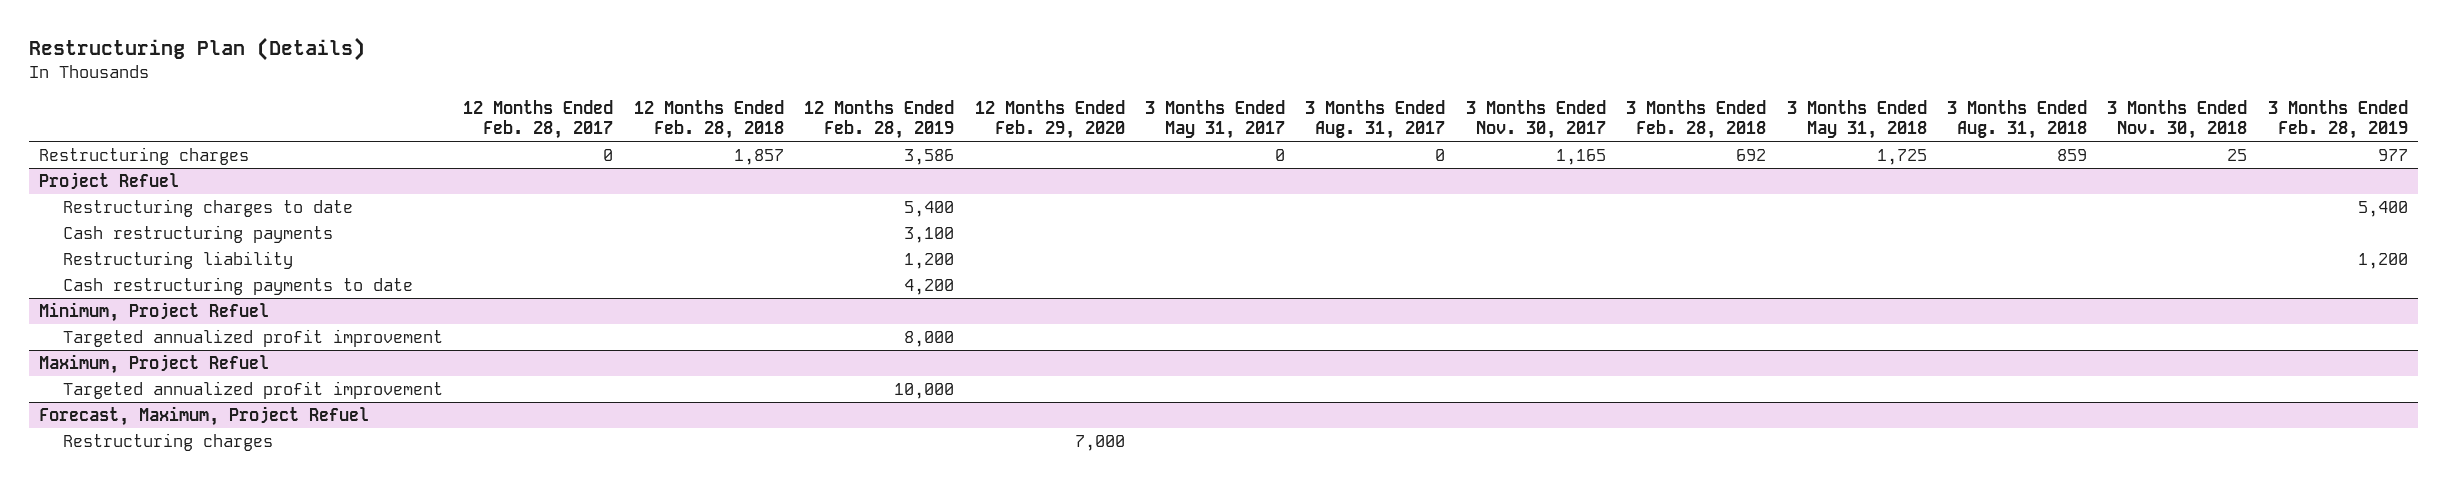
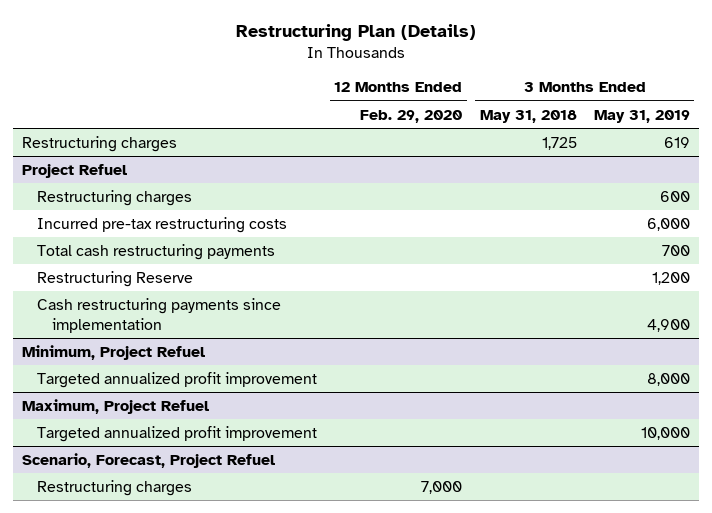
- | 12 Months Ended Feb. 28, 2017 | 12 Months Ended Feb. 28, 2018 | 12 Months Ended Feb. 28, 2019 | 12 Months Ended Feb. 29, 2020 | 3 Months Ended May 31, 2017 | 3 Months Ended Aug. 31, 2017 | 3 Months Ended Nov. 30, 2017 | 3 Months Ended Feb. 28, 2018 | 3 Months Ended May 31, 2018 | 3 Months Ended Aug. 31, 2018 | 3 Months Ended Nov. 30, 2018 | 3 Months Ended Feb. 28, 2019
+ | 12 Months Ended Feb. 29, 2020 | 3 Months Ended May 31, 2018 | 3 Months Ended May 31, 2019
@ Project Refuel
- Restructuring charges to date | | | 5,400 | | | | | | | | | 5,400
- Cash restructuring payments | | | 3,100 | | | | | | | | |
- Restructuring liability | | | 1,200 | | | | | | | | | 1,200
- Cash restructuring payments to date | | | 4,200 | | | | | | | | |
+ Restructuring charges | | | 600
+ Incurred pre-tax restructuring costs | | | 6,000
+ Total cash restructuring payments | | | 700
+ Restructuring Reserve | | | 1,200
+ Cash restructuring payments since implementation | | | 4,900
- Forecast, Maximum, Project Refuel
+ Scenario, Forecast, Project Refuel

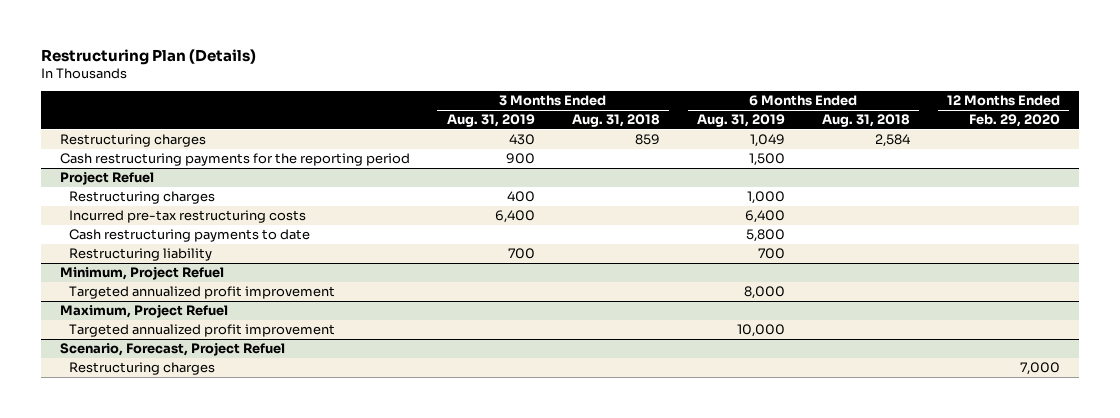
- | 12 Months Ended Feb. 29, 2020 | 3 Months Ended May 31, 2018 | 3 Months Ended May 31, 2019
+ | 3 Months Ended Aug. 31, 2019 | 3 Months Ended Aug. 31, 2018 | 6 Months Ended Aug. 31, 2019 | 6 Months Ended Aug. 31, 2018 | 12 Months Ended Feb. 29, 2020
+ Cash restructuring payments for the reporting period | 900 | | 1,500 | |
@ Project Refuel
- Total cash restructuring payments | | | 700
- Restructuring Reserve | | | 1,200
- Cash restructuring payments since implementation | | | 4,900
+ Cash restructuring payments to date | | | 5,800 | |
+ Restructuring liability | 700 | | 700 | |

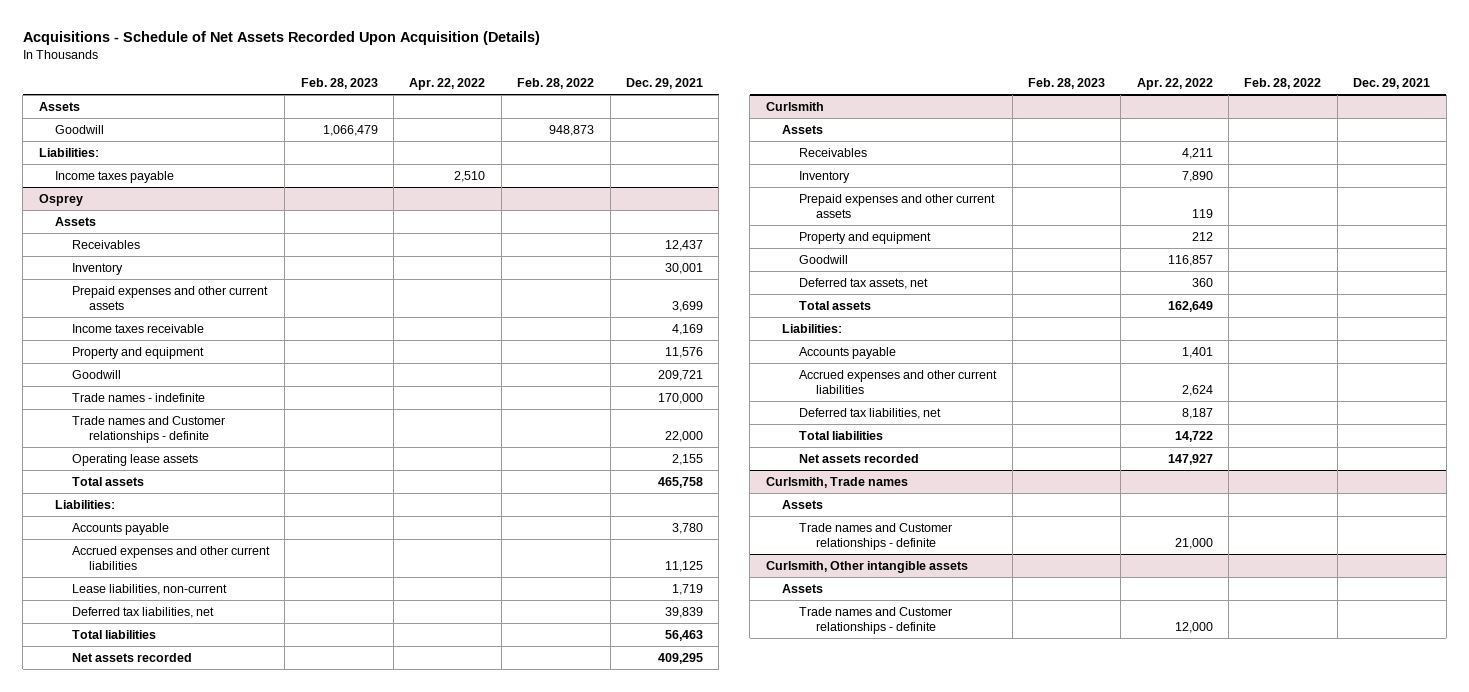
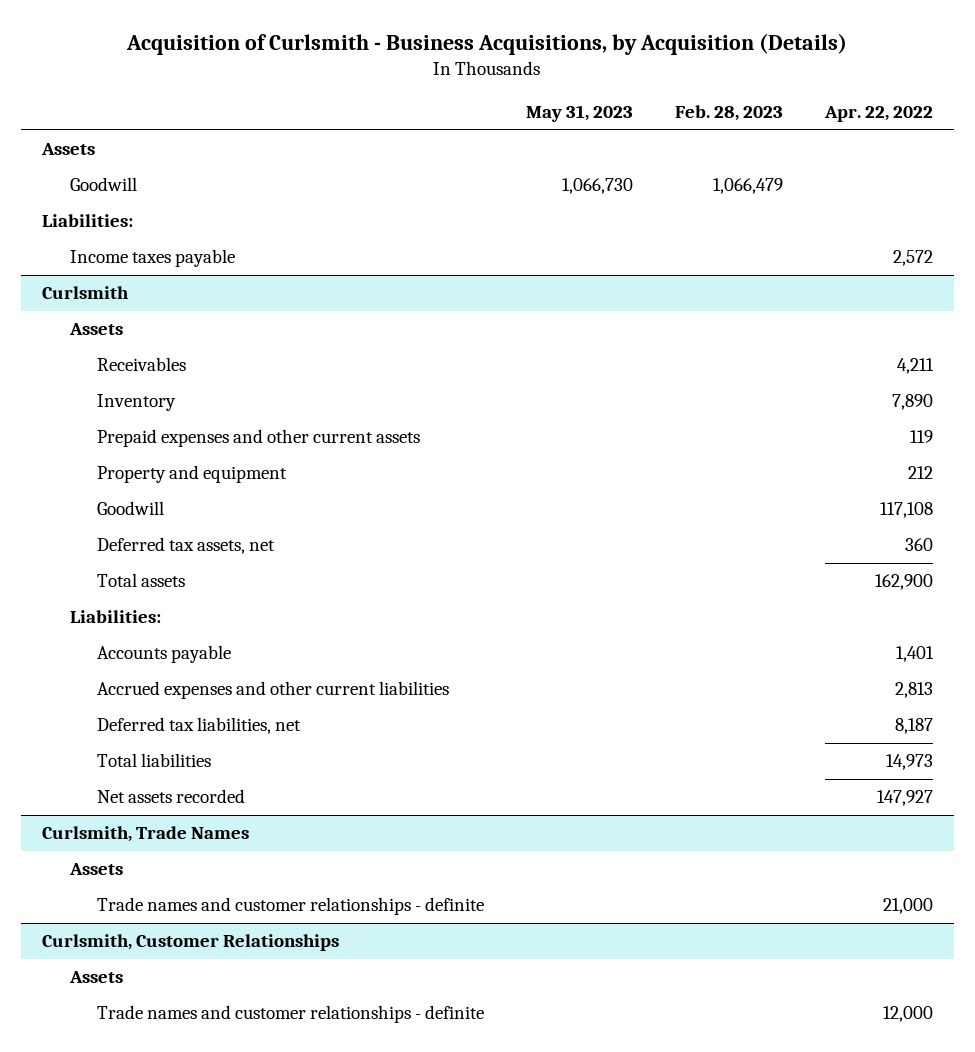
- Acquisitions - Schedule of Net Assets Recorded Upon Acquisition (Details)
+ Acquisition of Curlsmith - Business Acquisitions, by Acquisition (Details)
- | Feb. 28, 2023 | Apr. 22, 2022 | Feb. 28, 2022 | Dec. 29, 2021
+ | May 31, 2023 | Feb. 28, 2023 | Apr. 22, 2022
- Income taxes payable | | 2,510 | |
- Osprey
- Assets
- Receivables | | | | 12,437
- Inventory | | | | 30,001
- Prepaid expenses and other current assets | | | | 3,699
- Income taxes receivable | | | | 4,169
- Property and equipment | | | | 11,576
- Goodwill | | | | 209,721
- Trade names - indefinite | | | | 170,000
- Trade names and Customer relationships - definite | | | | 22,000
- Operating lease assets | | | | 2,155
- Total assets | | | | 465,758
- Liabilities:
- Accounts payable | | | | 3,780
- Accrued expenses and other current liabilities | | | | 11,125
- Lease liabilities, non-current | | | | 1,719
- Deferred tax liabilities, net | | | | 39,839
- Total liabilities | | | | 56,463
- Net assets recorded | | | | 409,295
+ Income taxes payable | | | 2,572
@ Curlsmith
- Goodwill | | 116,857 | |
+ Goodwill | | | 117,108
- Total assets | | 162,649 | |
+ Total assets | | | 162,900
- Accrued expenses and other current liabilities | | 2,624 | |
+ Accrued expenses and other current liabilities | | | 2,813
- Total liabilities | | 14,722 | |
+ Total liabilities | | | 14,973
- Curlsmith, Trade names
+ Curlsmith, Trade Names
- Trade names and Customer relationships - definite | | 21,000 | |
- Curlsmith, Other intangible assets
- Assets
- Trade names and Customer relationships - definite | | 12,000 | |
+ Trade names and customer relationships - definite | | | 21,000
+ Curlsmith, Customer Relationships
+ Assets
+ Trade names and customer relationships - definite | | | 12,000

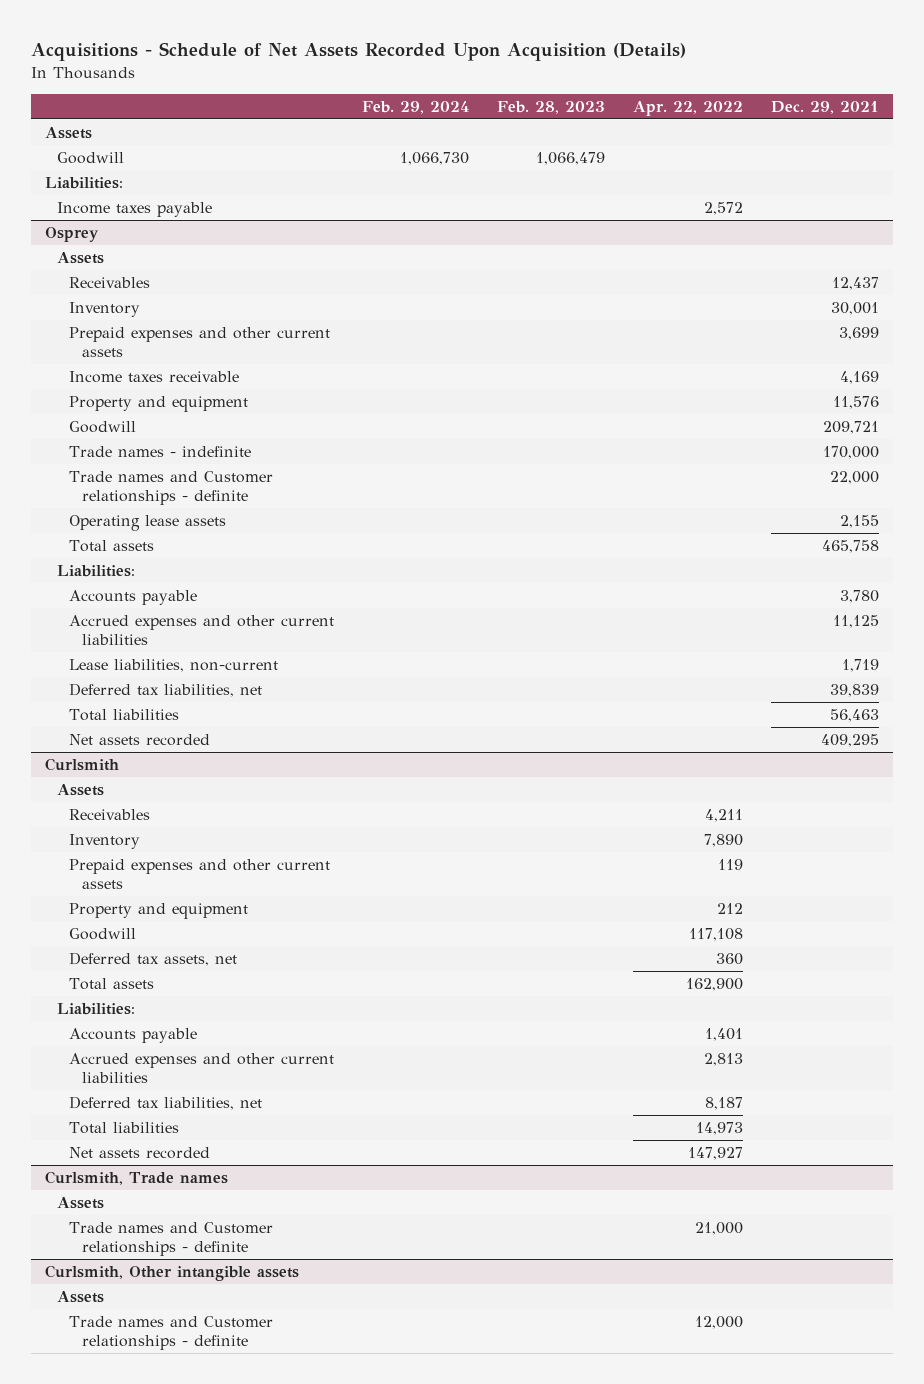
- Acquisition of Curlsmith - Business Acquisitions, by Acquisition (Details)
+ Acquisitions - Schedule of Net Assets Recorded Upon Acquisition (Details)
- | May 31, 2023 | Feb. 28, 2023 | Apr. 22, 2022
+ | Feb. 29, 2024 | Feb. 28, 2023 | Apr. 22, 2022 | Dec. 29, 2021
+ Osprey
+ Assets
+ Receivables | | | | 12,437
+ Inventory | | | | 30,001
+ Prepaid expenses and other current assets | | | | 3,699
+ Income taxes receivable | | | | 4,169
+ Property and equipment | | | | 11,576
+ Goodwill | | | | 209,721
+ Trade names - indefinite | | | | 170,000
+ Trade names and Customer relationships - definite | | | | 22,000
+ Operating lease assets | | | | 2,155
+ Total assets | | | | 465,758
+ Liabilities:
+ Accounts payable | | | | 3,780
+ Accrued expenses and other current liabilities | | | | 11,125
+ Lease liabilities, non-current | | | | 1,719
+ Deferred tax liabilities, net | | | | 39,839
+ Total liabilities | | | | 56,463
+ Net assets recorded | | | | 409,295
- Curlsmith, Trade Names
+ Curlsmith, Trade names
- Trade names and customer relationships - definite | | | 21,000
- Curlsmith, Customer Relationships
- Assets
- Trade names and customer relationships - definite | | | 12,000
+ Trade names and Customer relationships - definite | | | 21,000 |
+ Curlsmith, Other intangible assets
+ Assets
+ Trade names and Customer relationships - definite | | | 12,000 |

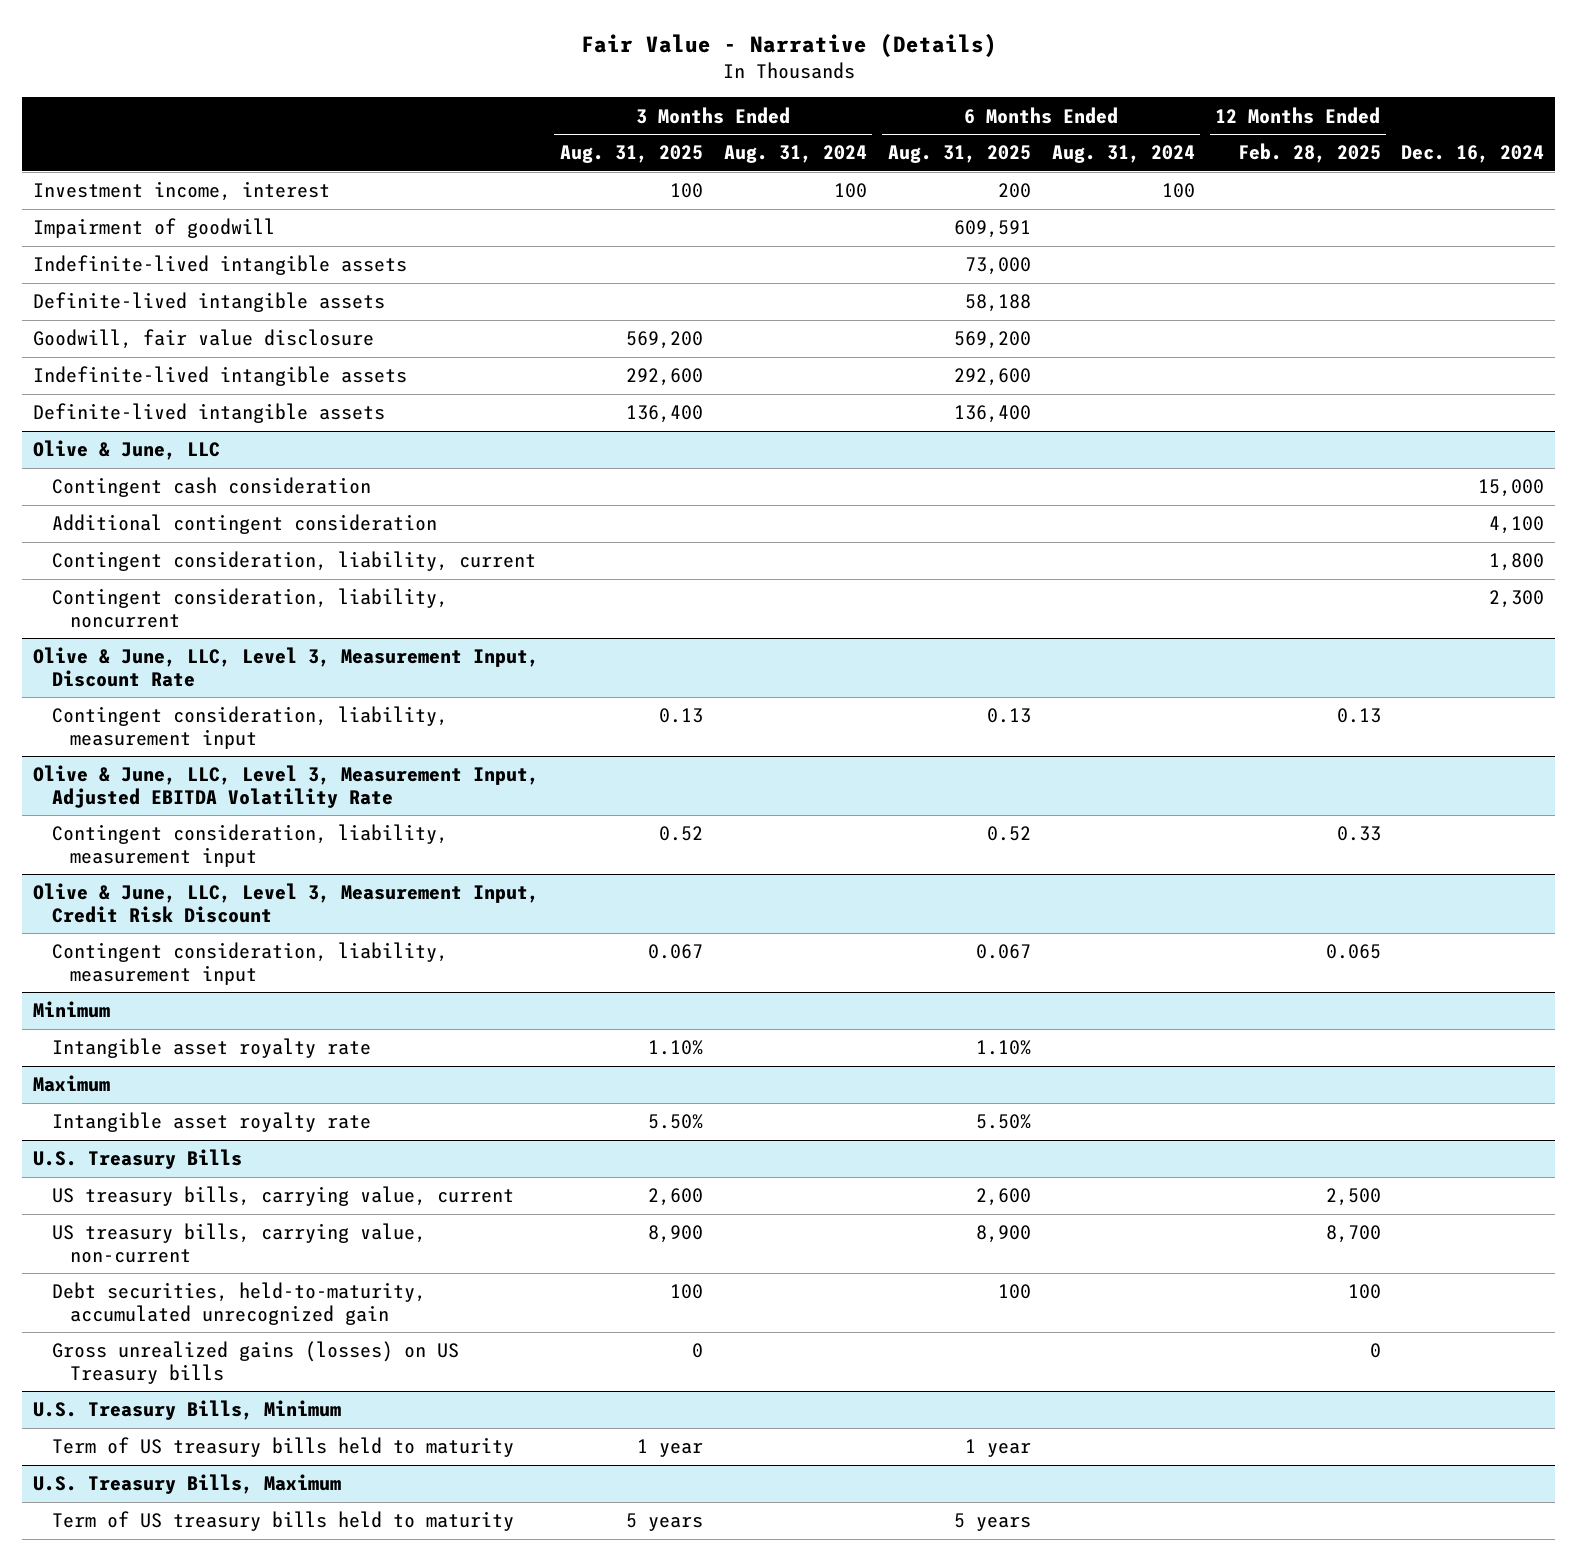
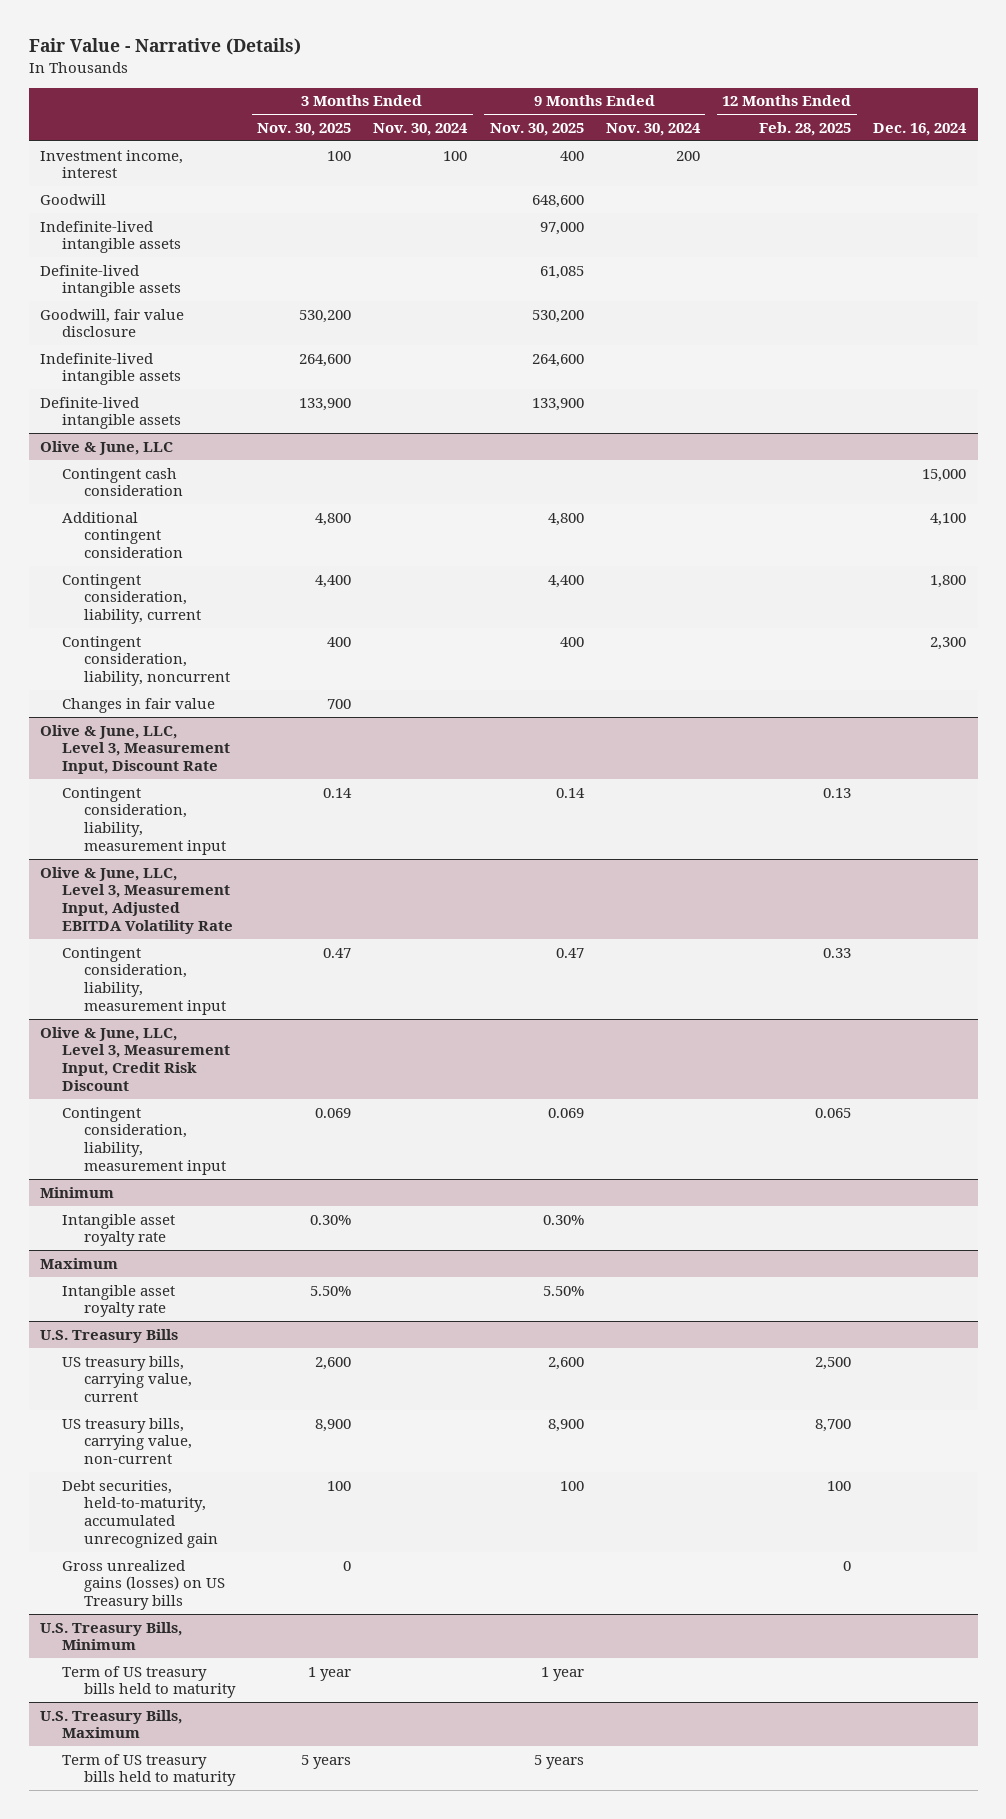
- | 3 Months Ended Aug. 31, 2025 | 3 Months Ended Aug. 31, 2024 | 6 Months Ended Aug. 31, 2025 | 6 Months Ended Aug. 31, 2024 | 12 Months Ended Feb. 28, 2025 | Dec. 16, 2024
+ | 3 Months Ended Nov. 30, 2025 | 3 Months Ended Nov. 30, 2024 | 9 Months Ended Nov. 30, 2025 | 9 Months Ended Nov. 30, 2024 | 12 Months Ended Feb. 28, 2025 | Dec. 16, 2024
- Impairment of goodwill | | | 609,591 | | |
+ Goodwill | | | 648,600 | | |
@ Olive & June, LLC
+ Changes in fair value | 700 | | | | |

